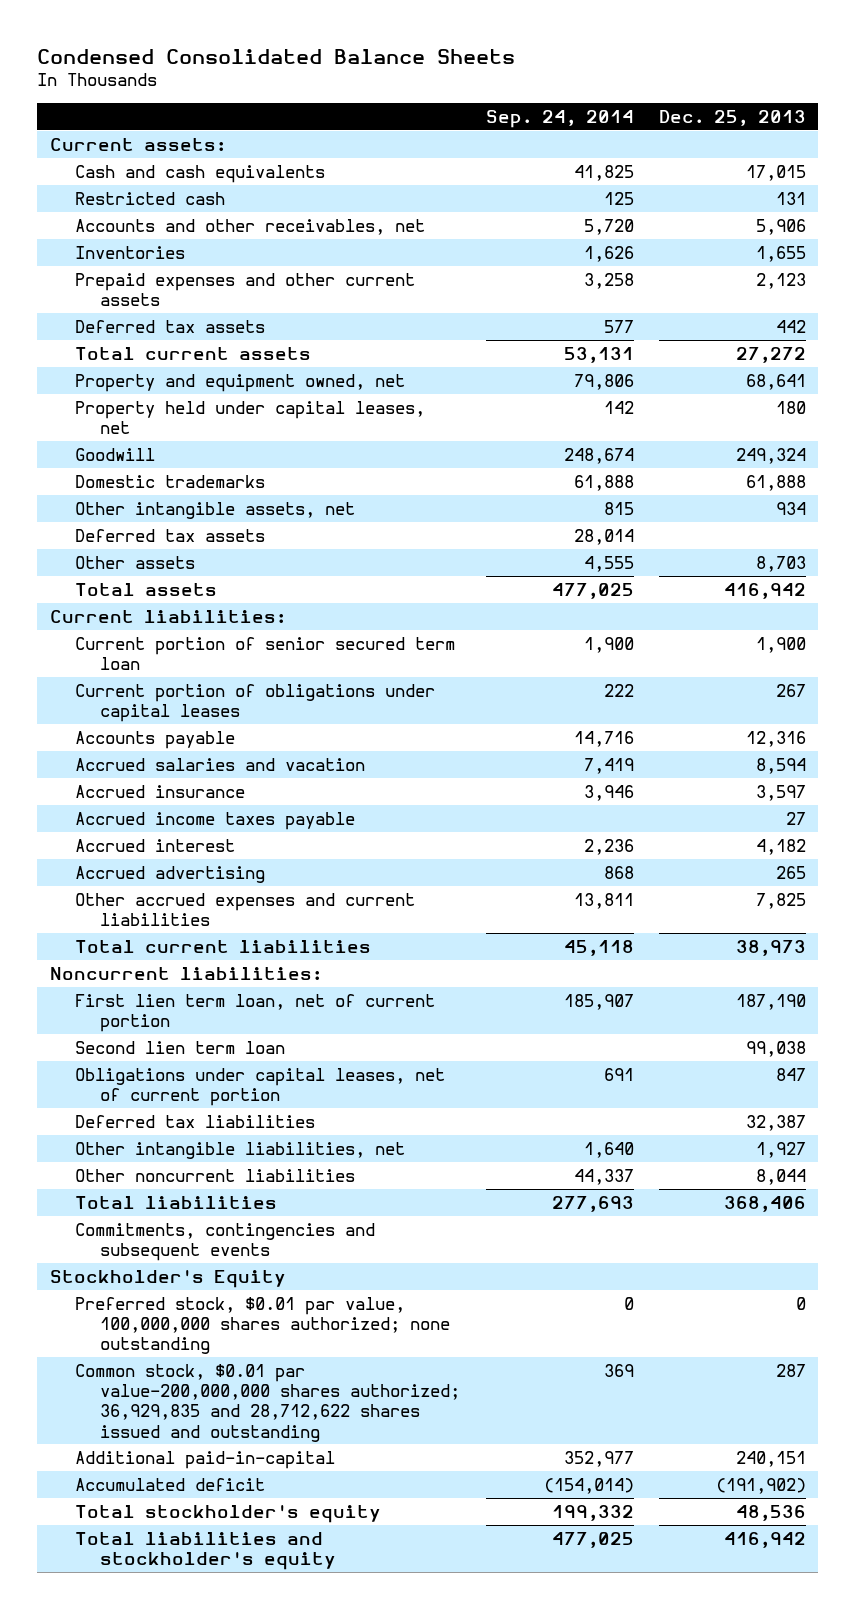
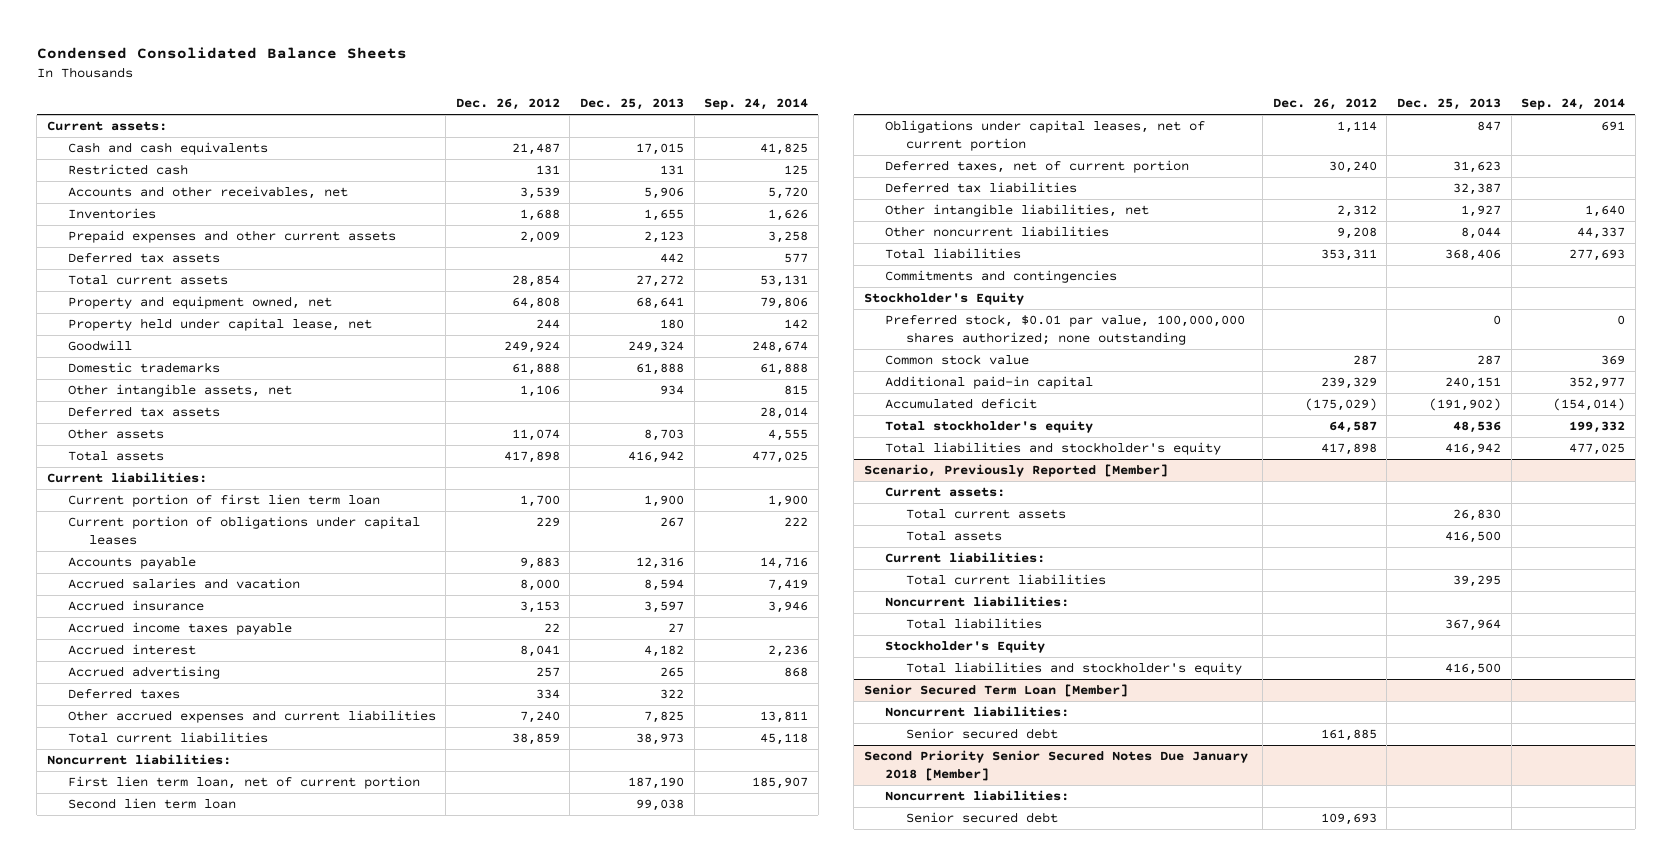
- | Sep. 24, 2014 | Dec. 25, 2013
+ | Dec. 26, 2012 | Dec. 25, 2013 | Sep. 24, 2014
- Property held under capital leases, net | 142 | 180
+ Property held under capital lease, net | 244 | 180 | 142
- Current portion of senior secured term loan | 1,900 | 1,900
+ Current portion of first lien term loan | 1,700 | 1,900 | 1,900
+ Deferred taxes | 334 | 322 |
+ Deferred taxes, net of current portion | 30,240 | 31,623 |
- Commitments, contingencies and subsequent events
+ Commitments and contingencies
- Common stock, $0.01 par value-200,000,000 shares authorized; 36,929,835 and 28,712,622 shares issued and outstanding | 369 | 287
- Additional paid-in-capital | 352,977 | 240,151
+ Common stock value | 287 | 287 | 369
+ Additional paid-in capital | 239,329 | 240,151 | 352,977
+ Scenario, Previously Reported [Member]
+ Current assets:
+ Total current assets | | 26,830 |
+ Total assets | | 416,500 |
+ Current liabilities:
+ Total current liabilities | | 39,295 |
+ Noncurrent liabilities:
+ Total liabilities | | 367,964 |
+ Stockholder's Equity
+ Total liabilities and stockholder's equity | | 416,500 |
+ Senior Secured Term Loan [Member]
+ Noncurrent liabilities:
+ Senior secured debt | 161,885 | |
+ Second Priority Senior Secured Notes Due January 2018 [Member]
+ Noncurrent liabilities:
+ Senior secured debt | 109,693 | |

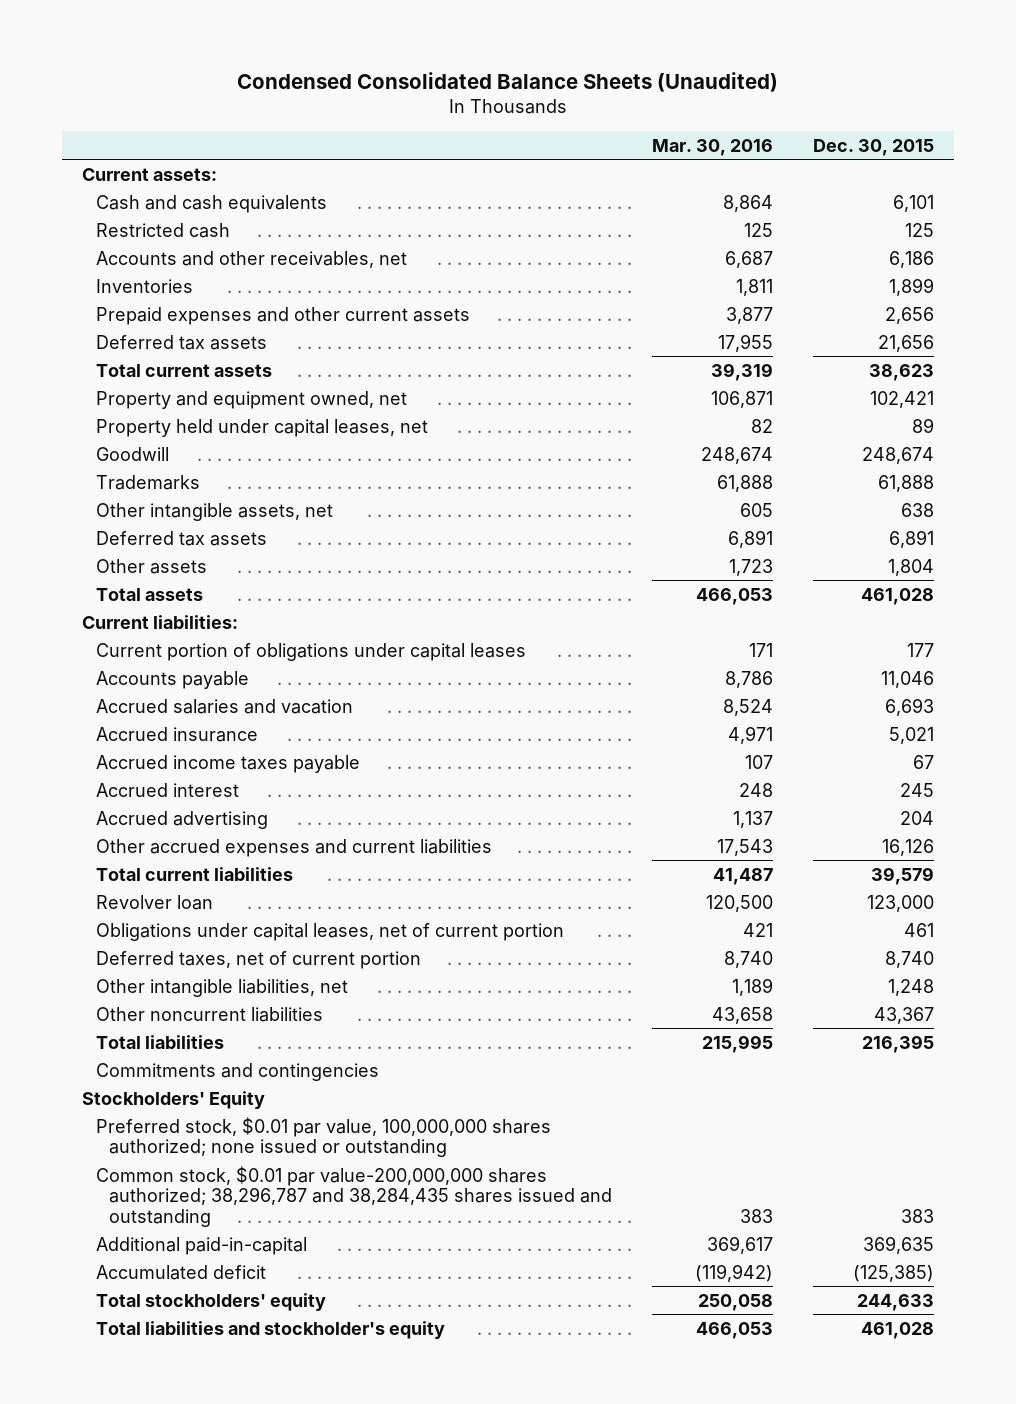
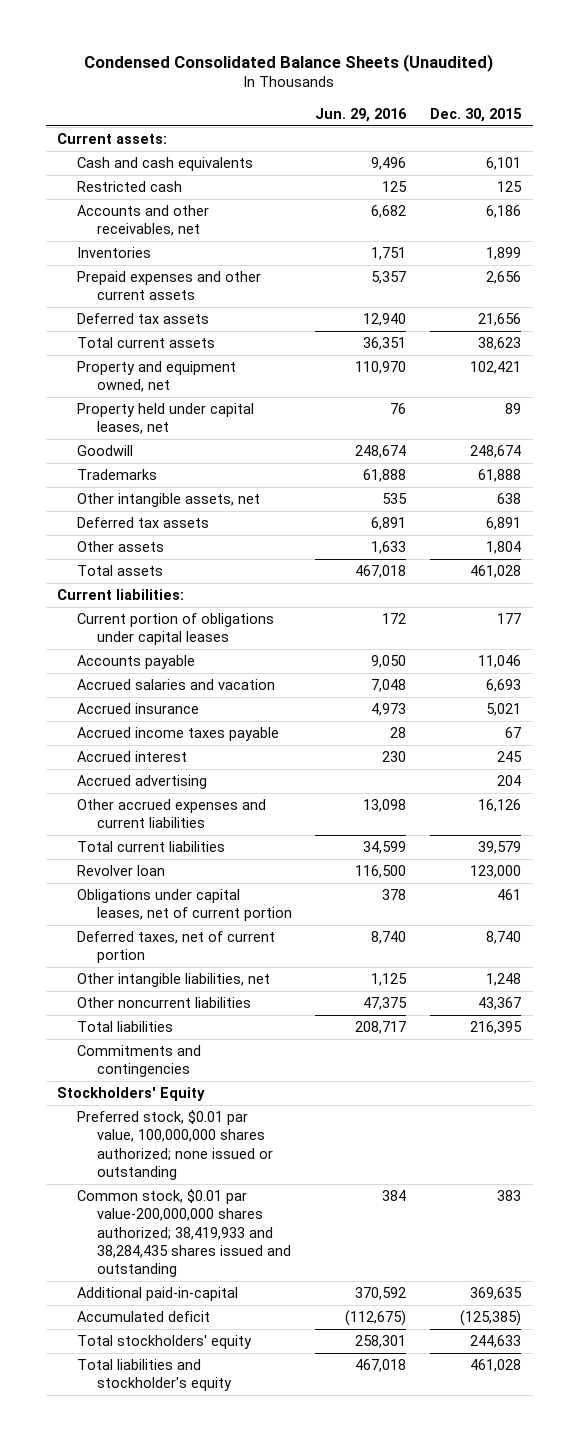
- | Mar. 30, 2016 | Dec. 30, 2015
+ | Jun. 29, 2016 | Dec. 30, 2015
- Common stock, $0.01 par value-200,000,000 shares authorized; 38,296,787 and 38,284,435 shares issued and outstanding | 383 | 383
+ Common stock, $0.01 par value-200,000,000 shares authorized; 38,419,933 and 38,284,435 shares issued and outstanding | 384 | 383

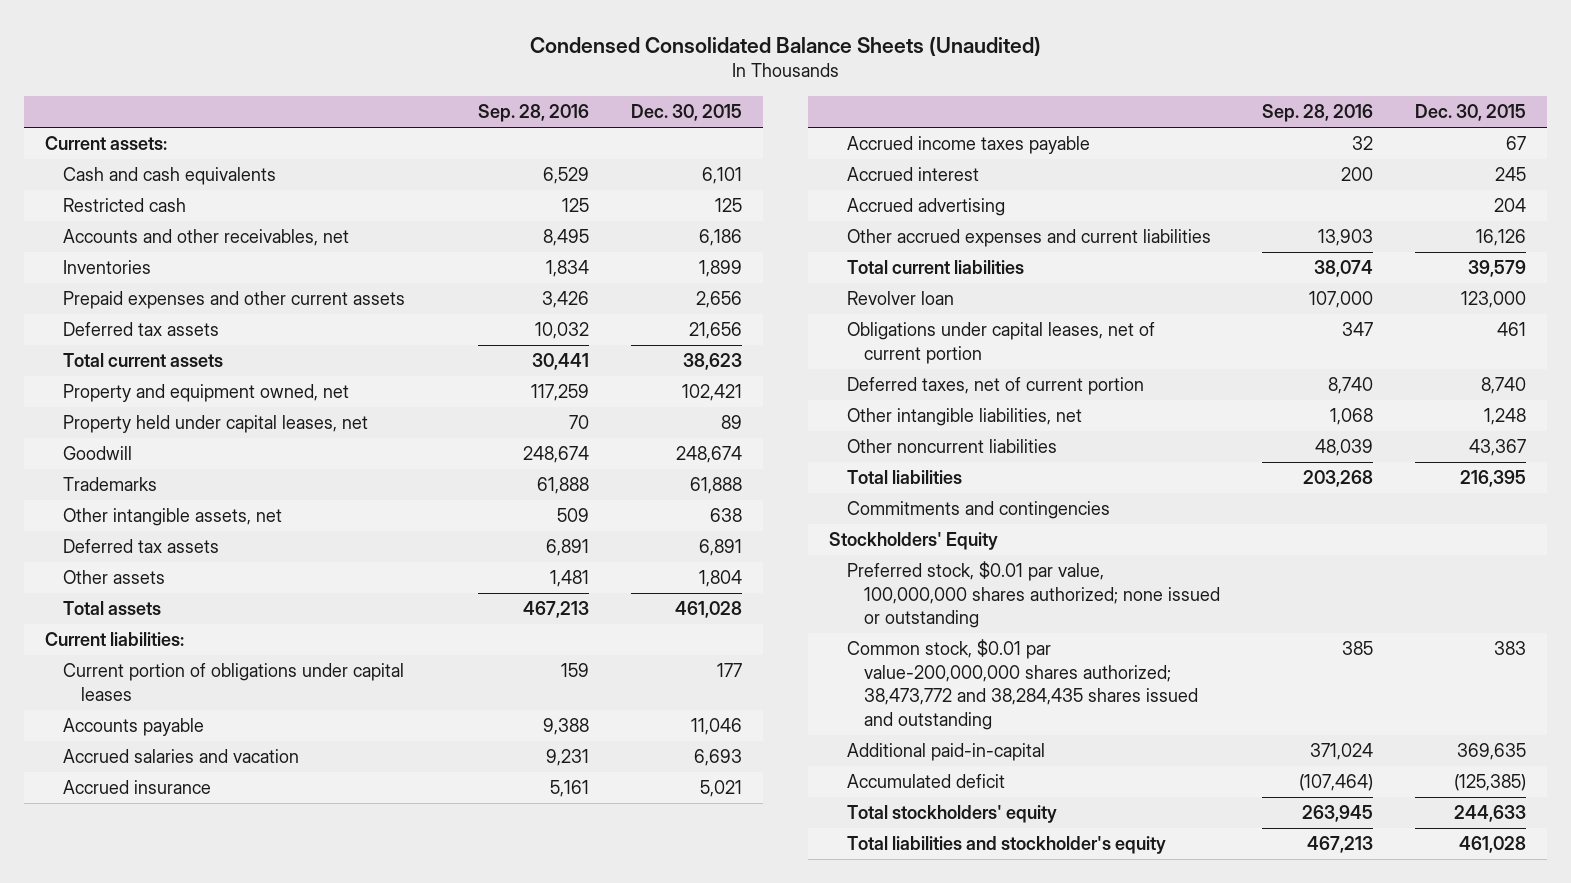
- | Jun. 29, 2016 | Dec. 30, 2015
+ | Sep. 28, 2016 | Dec. 30, 2015
- Common stock, $0.01 par value-200,000,000 shares authorized; 38,419,933 and 38,284,435 shares issued and outstanding | 384 | 383
+ Common stock, $0.01 par value-200,000,000 shares authorized; 38,473,772 and 38,284,435 shares issued and outstanding | 385 | 383

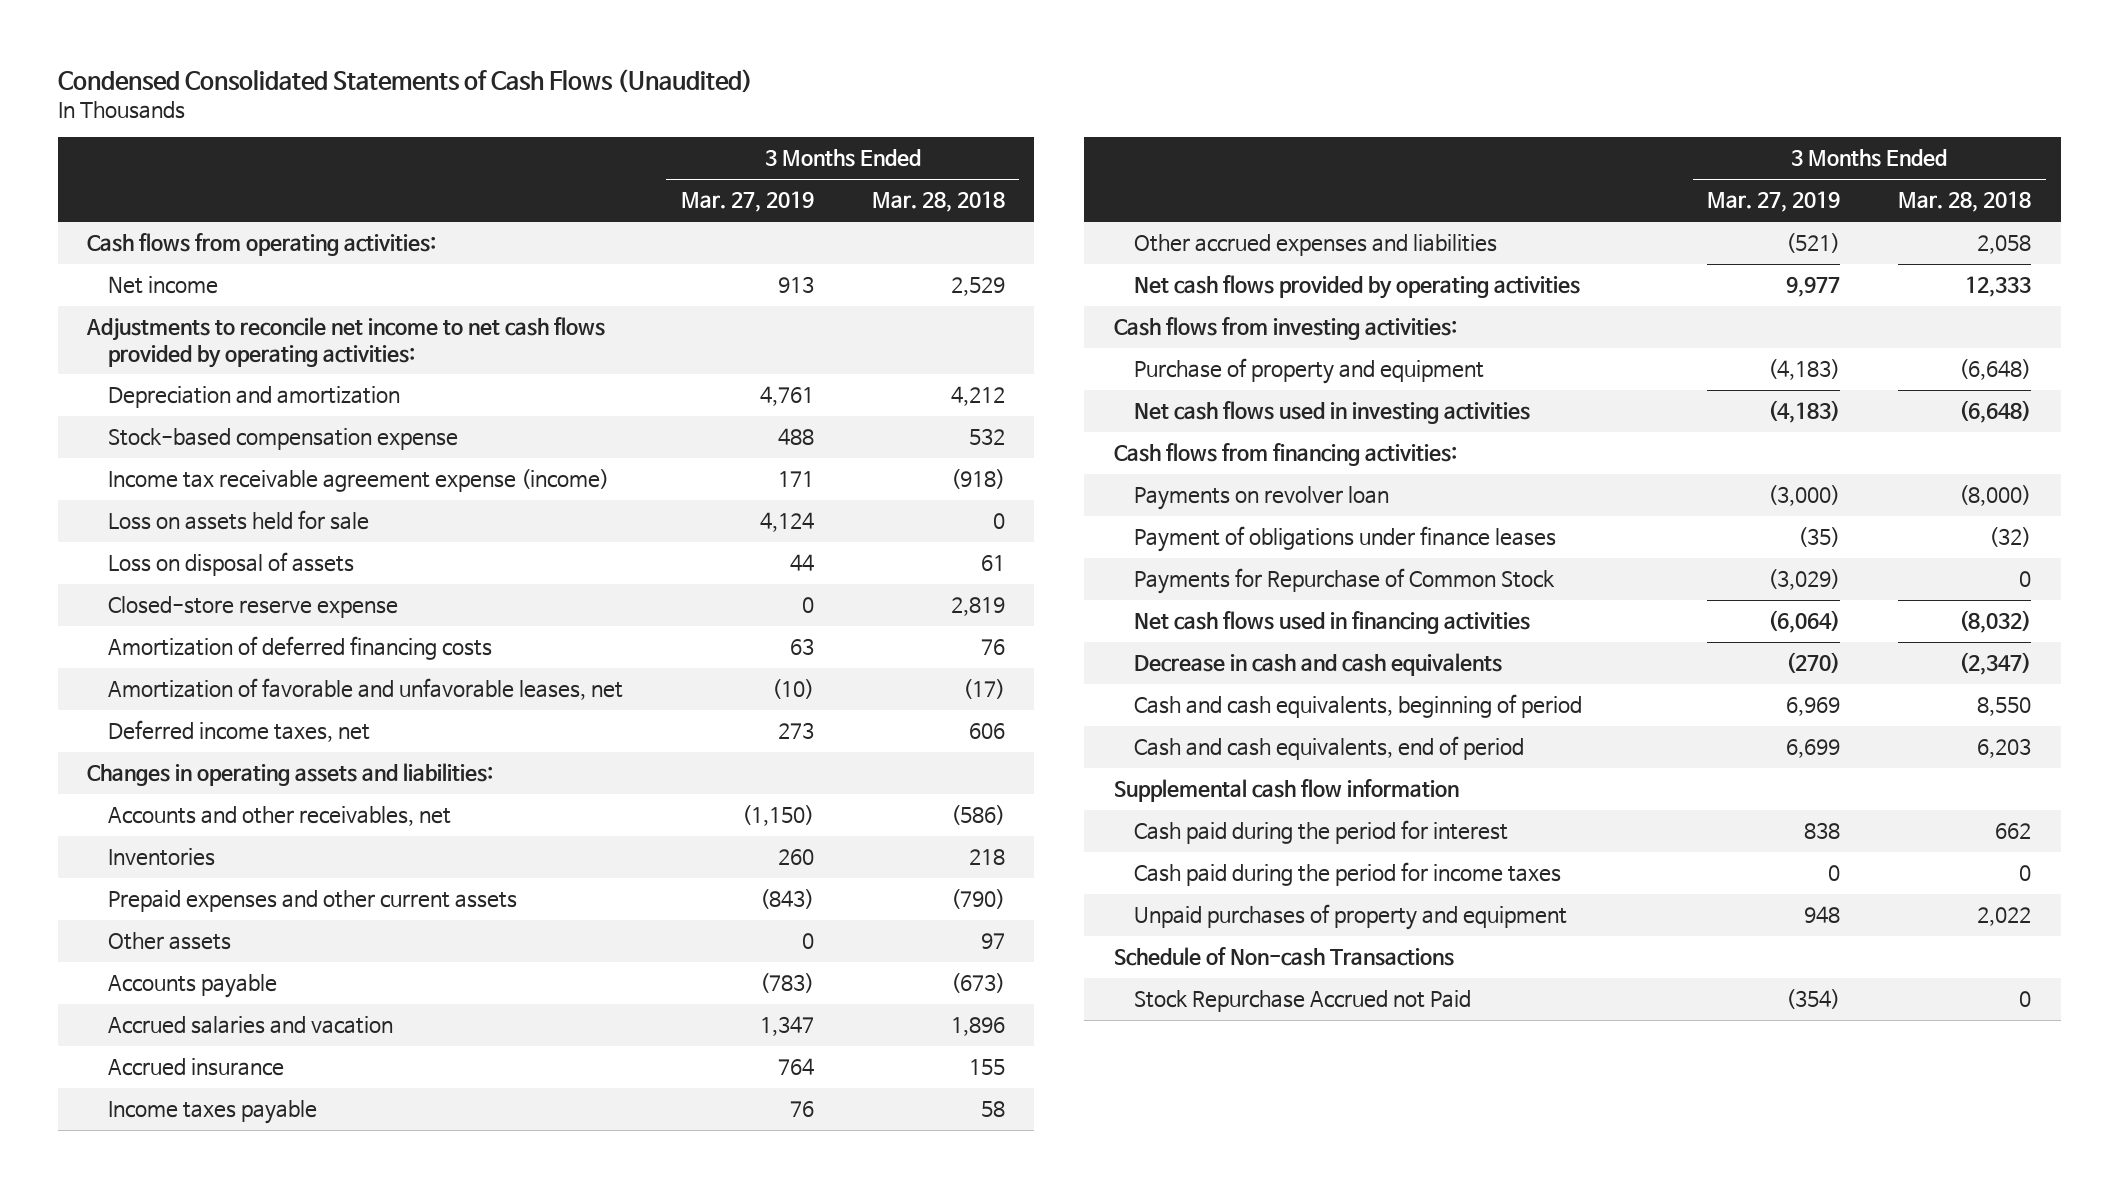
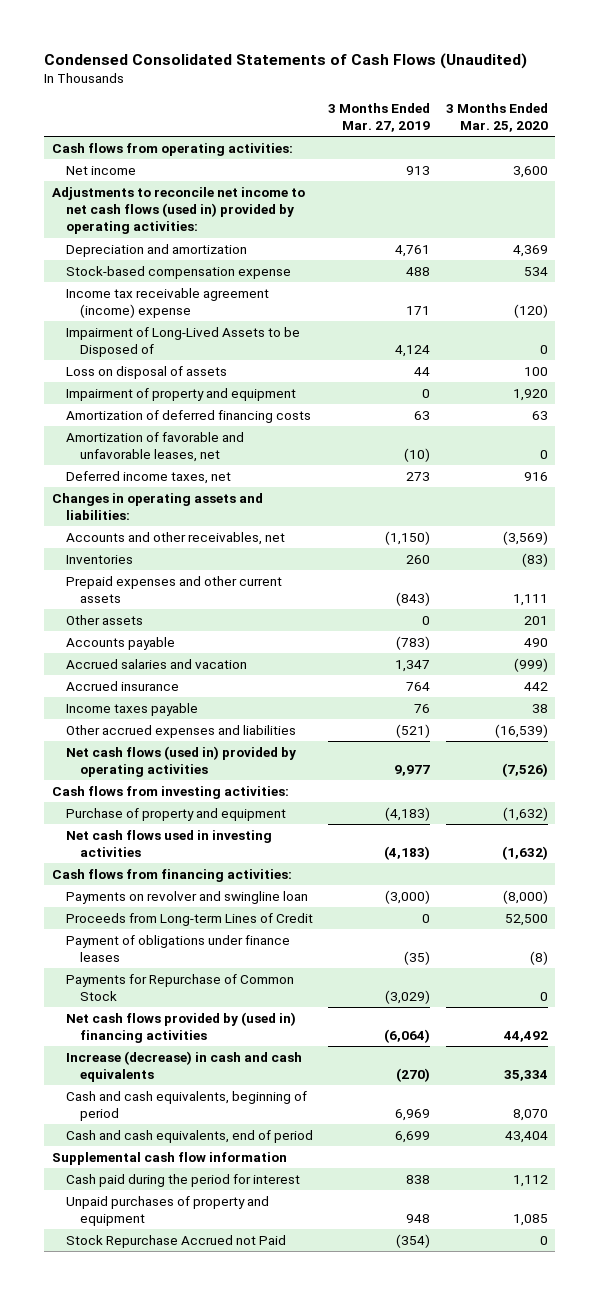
- | 3 Months Ended Mar. 27, 2019 | 3 Months Ended Mar. 28, 2018
+ | 3 Months Ended Mar. 27, 2019 | 3 Months Ended Mar. 25, 2020
- Adjustments to reconcile net income to net cash flows provided by operating activities:
+ Adjustments to reconcile net income to net cash flows (used in) provided by operating activities:
- Income tax receivable agreement expense (income) | 171 | (918)
- Loss on assets held for sale | 4,124 | 0
+ Income tax receivable agreement (income) expense | 171 | (120)
+ Impairment of Long-Lived Assets to be Disposed of | 4,124 | 0
- Closed-store reserve expense | 0 | 2,819
+ Impairment of property and equipment | 0 | 1,920
- Net cash flows provided by operating activities | 9,977 | 12,333
+ Net cash flows (used in) provided by operating activities | 9,977 | (7,526)
- Payments on revolver loan | (3,000) | (8,000)
+ Payments on revolver and swingline loan | (3,000) | (8,000)
+ Proceeds from Long-term Lines of Credit | 0 | 52,500
- Net cash flows used in financing activities | (6,064) | (8,032)
- Decrease in cash and cash equivalents | (270) | (2,347)
+ Net cash flows provided by (used in) financing activities | (6,064) | 44,492
+ Increase (decrease) in cash and cash equivalents | (270) | 35,334
- Cash paid during the period for income taxes | 0 | 0
- Schedule of Non-cash Transactions

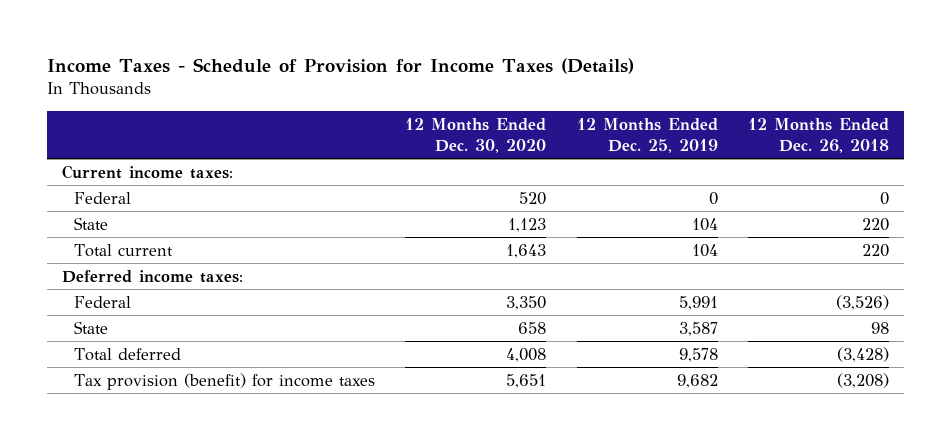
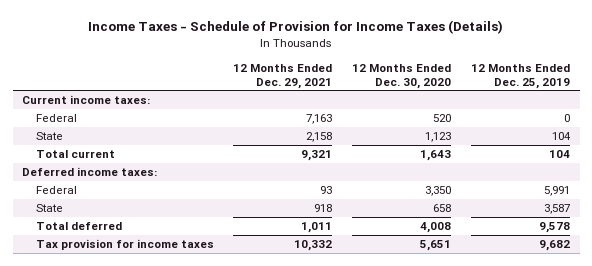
- | 12 Months Ended Dec. 30, 2020 | 12 Months Ended Dec. 25, 2019 | 12 Months Ended Dec. 26, 2018
+ | 12 Months Ended Dec. 29, 2021 | 12 Months Ended Dec. 30, 2020 | 12 Months Ended Dec. 25, 2019
- Tax provision (benefit) for income taxes | 5,651 | 9,682 | (3,208)
+ Tax provision for income taxes | 10,332 | 5,651 | 9,682

